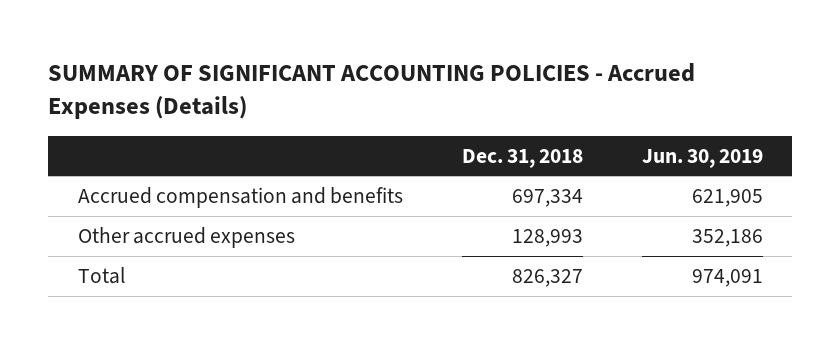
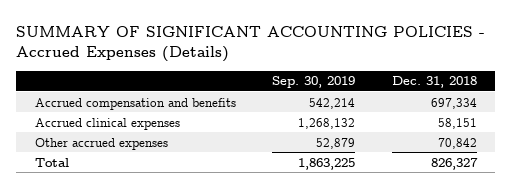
- | Dec. 31, 2018 | Jun. 30, 2019
+ | Sep. 30, 2019 | Dec. 31, 2018
- Other accrued expenses | 128,993 | 352,186
+ Accrued clinical expenses | 1,268,132 | 58,151
+ Other accrued expenses | 52,879 | 70,842

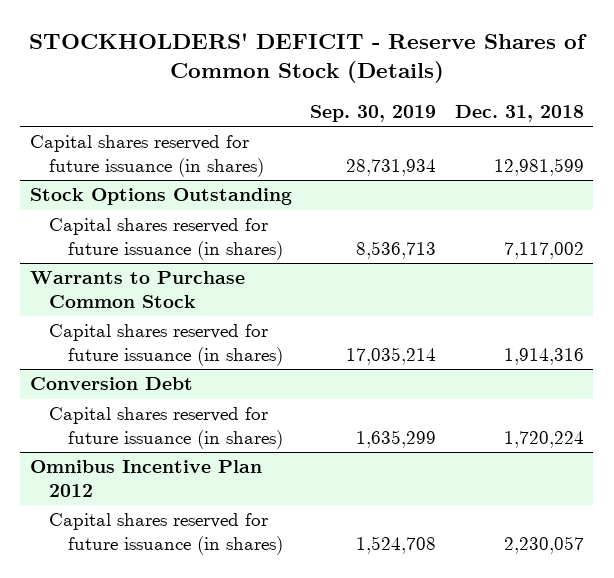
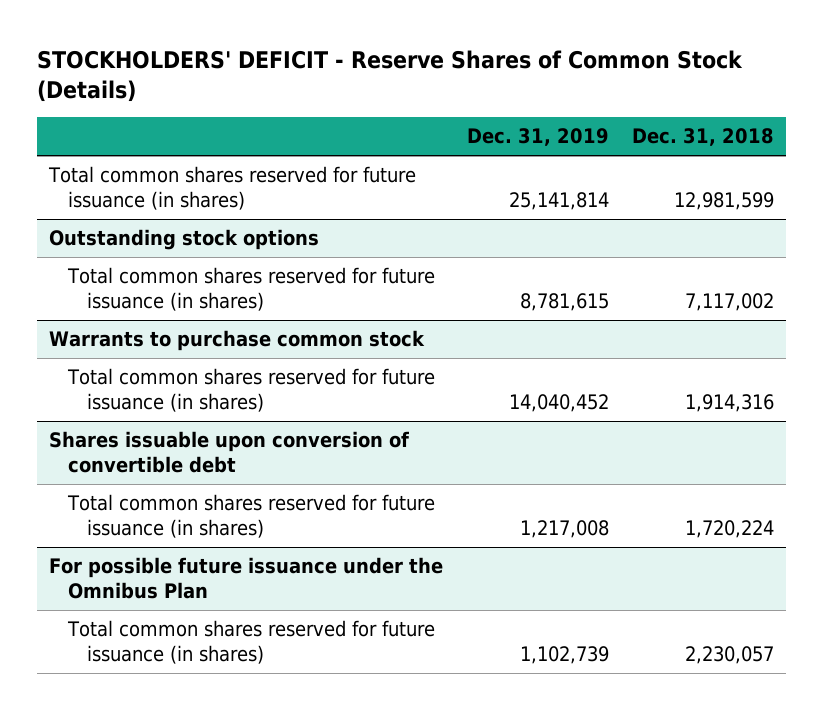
- | Sep. 30, 2019 | Dec. 31, 2018
+ | Dec. 31, 2019 | Dec. 31, 2018
- Capital shares reserved for future issuance (in shares) | 28,731,934 | 12,981,599
- Stock Options Outstanding
- Capital shares reserved for future issuance (in shares) | 8,536,713 | 7,117,002
- Warrants to Purchase Common Stock
- Capital shares reserved for future issuance (in shares) | 17,035,214 | 1,914,316
- Conversion Debt
- Capital shares reserved for future issuance (in shares) | 1,635,299 | 1,720,224
- Omnibus Incentive Plan 2012
- Capital shares reserved for future issuance (in shares) | 1,524,708 | 2,230,057
+ Total common shares reserved for future issuance (in shares) | 25,141,814 | 12,981,599
+ Outstanding stock options
+ Total common shares reserved for future issuance (in shares) | 8,781,615 | 7,117,002
+ Warrants to purchase common stock
+ Total common shares reserved for future issuance (in shares) | 14,040,452 | 1,914,316
+ Shares issuable upon conversion of convertible debt
+ Total common shares reserved for future issuance (in shares) | 1,217,008 | 1,720,224
+ For possible future issuance under the Omnibus Plan
+ Total common shares reserved for future issuance (in shares) | 1,102,739 | 2,230,057

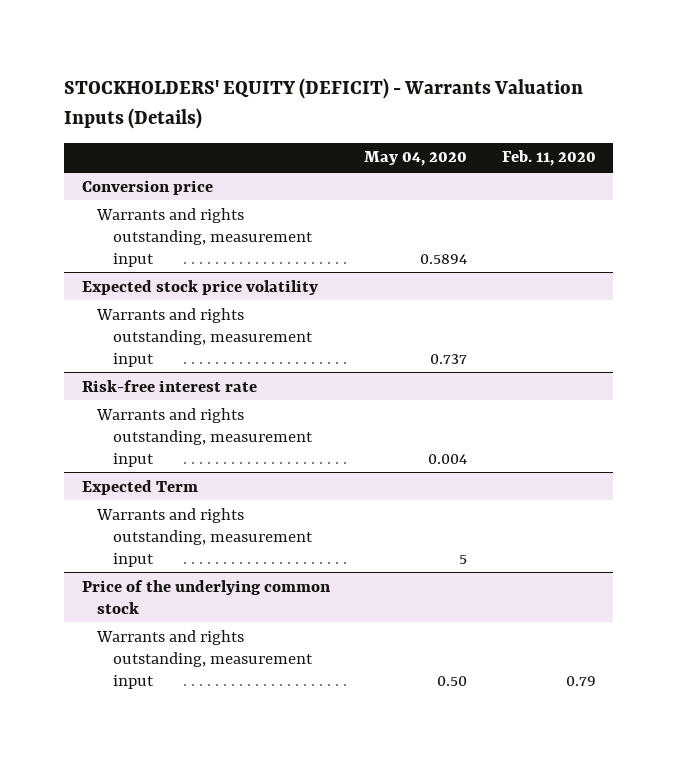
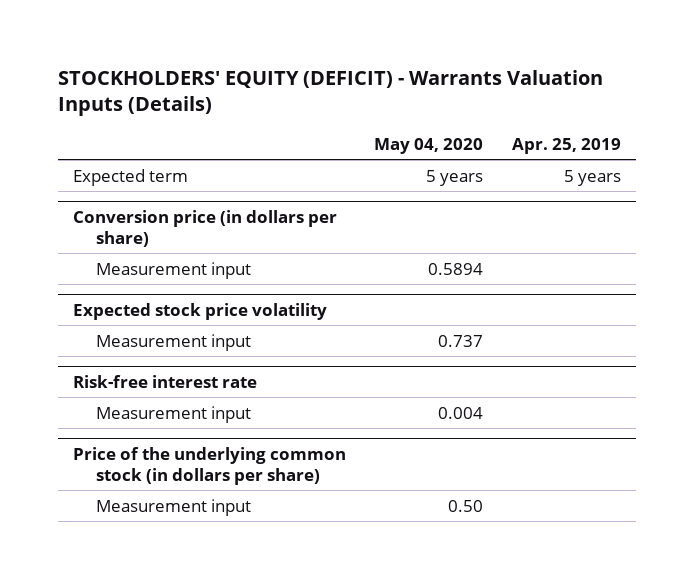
- | May 04, 2020 | Feb. 11, 2020
+ | May 04, 2020 | Apr. 25, 2019
- Conversion price
- Warrants and rights outstanding, measurement input | 0.5894 |
+ Expected term | 5 years | 5 years
+ Conversion price (in dollars per share)
+ Measurement input | 0.5894 |
@ Expected stock price volatility
- Warrants and rights outstanding, measurement input | 0.737 |
+ Measurement input | 0.737 |
@ Risk-free interest rate
- Warrants and rights outstanding, measurement input | 0.004 |
- Expected Term
- Warrants and rights outstanding, measurement input | 5 |
- Price of the underlying common stock
- Warrants and rights outstanding, measurement input | 0.50 | 0.79
@ Risk-free interest rate
+ Measurement input | 0.004 |
+ Price of the underlying common stock (in dollars per share)
+ Measurement input | 0.50 |

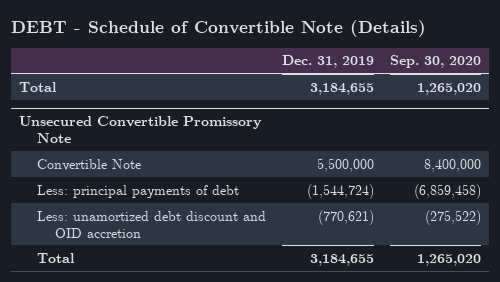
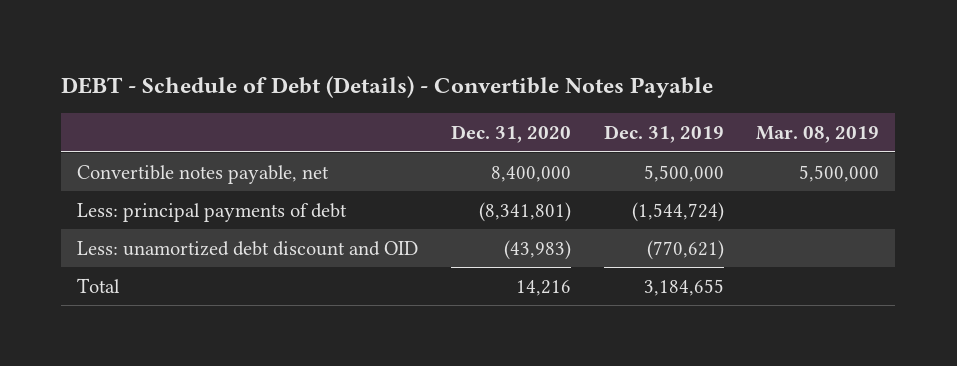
- DEBT - Schedule of Convertible Note (Details)
+ DEBT - Schedule of Debt (Details) - Convertible Notes Payable
- | Dec. 31, 2019 | Sep. 30, 2020
+ | Dec. 31, 2020 | Dec. 31, 2019 | Mar. 08, 2019
- Total | 3,184,655 | 1,265,020
- Unsecured Convertible Promissory Note
- Convertible Note | 5,500,000 | 8,400,000
+ Convertible notes payable, net | 8,400,000 | 5,500,000 | 5,500,000
- Less: unamortized debt discount and OID accretion | (770,621) | (275,522)
+ Less: unamortized debt discount and OID | (43,983) | (770,621) |

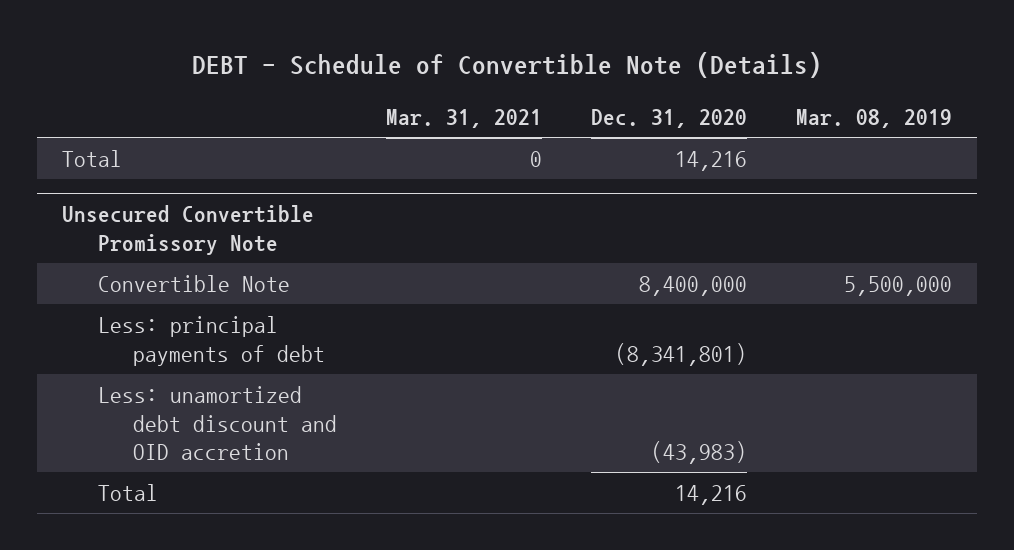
- DEBT - Schedule of Debt (Details) - Convertible Notes Payable
+ DEBT - Schedule of Convertible Note (Details)
- | Dec. 31, 2020 | Dec. 31, 2019 | Mar. 08, 2019
+ | Mar. 31, 2021 | Dec. 31, 2020 | Mar. 08, 2019
- Convertible notes payable, net | 8,400,000 | 5,500,000 | 5,500,000
+ Total | 0 | 14,216 |
+ Unsecured Convertible Promissory Note
+ Convertible Note | | 8,400,000 | 5,500,000
- Less: unamortized debt discount and OID | (43,983) | (770,621) |
+ Less: unamortized debt discount and OID accretion | | (43,983) |

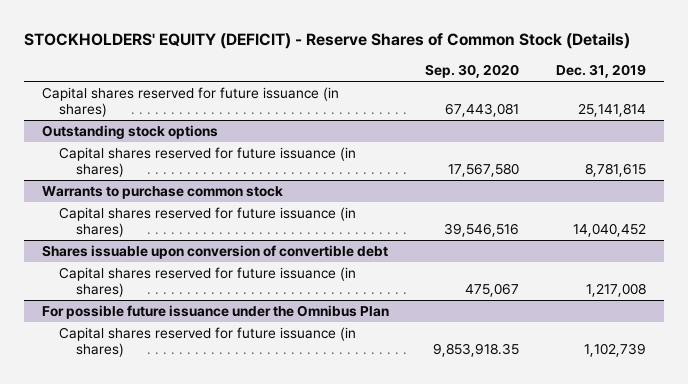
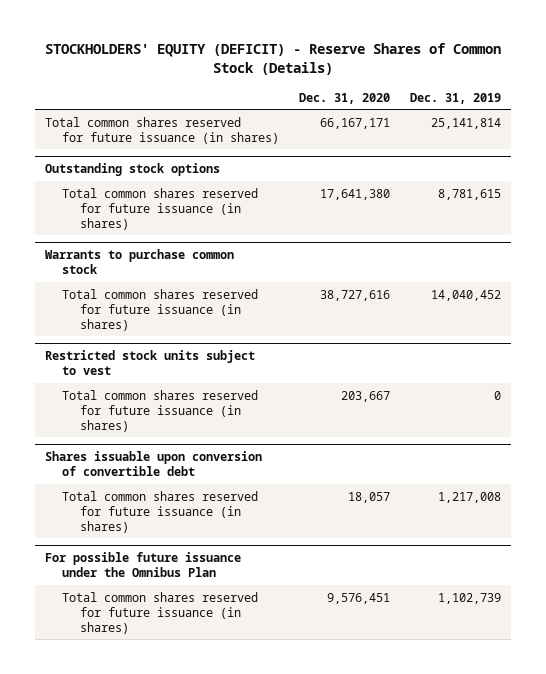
- | Sep. 30, 2020 | Dec. 31, 2019
+ | Dec. 31, 2020 | Dec. 31, 2019
- Capital shares reserved for future issuance (in shares) | 67,443,081 | 25,141,814
+ Total common shares reserved for future issuance (in shares) | 66,167,171 | 25,141,814
@ Outstanding stock options
- Capital shares reserved for future issuance (in shares) | 17,567,580 | 8,781,615
+ Total common shares reserved for future issuance (in shares) | 17,641,380 | 8,781,615
@ Warrants to purchase common stock
- Capital shares reserved for future issuance (in shares) | 39,546,516 | 14,040,452
+ Total common shares reserved for future issuance (in shares) | 38,727,616 | 14,040,452
+ Restricted stock units subject to vest
+ Total common shares reserved for future issuance (in shares) | 203,667 | 0
@ Shares issuable upon conversion of convertible debt
- Capital shares reserved for future issuance (in shares) | 475,067 | 1,217,008
+ Total common shares reserved for future issuance (in shares) | 18,057 | 1,217,008
@ For possible future issuance under the Omnibus Plan
- Capital shares reserved for future issuance (in shares) | 9,853,918.35 | 1,102,739
+ Total common shares reserved for future issuance (in shares) | 9,576,451 | 1,102,739

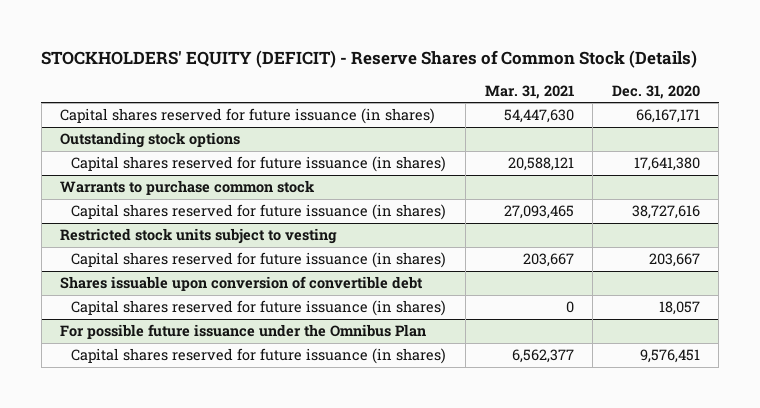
- | Dec. 31, 2020 | Dec. 31, 2019
+ | Mar. 31, 2021 | Dec. 31, 2020
- Total common shares reserved for future issuance (in shares) | 66,167,171 | 25,141,814
+ Capital shares reserved for future issuance (in shares) | 54,447,630 | 66,167,171
@ Outstanding stock options
- Total common shares reserved for future issuance (in shares) | 17,641,380 | 8,781,615
+ Capital shares reserved for future issuance (in shares) | 20,588,121 | 17,641,380
@ Warrants to purchase common stock
- Total common shares reserved for future issuance (in shares) | 38,727,616 | 14,040,452
- Restricted stock units subject to vest
- Total common shares reserved for future issuance (in shares) | 203,667 | 0
@ Warrants to purchase common stock
+ Capital shares reserved for future issuance (in shares) | 27,093,465 | 38,727,616
+ Restricted stock units subject to vesting
+ Capital shares reserved for future issuance (in shares) | 203,667 | 203,667
@ Shares issuable upon conversion of convertible debt
- Total common shares reserved for future issuance (in shares) | 18,057 | 1,217,008
+ Capital shares reserved for future issuance (in shares) | 0 | 18,057
@ For possible future issuance under the Omnibus Plan
- Total common shares reserved for future issuance (in shares) | 9,576,451 | 1,102,739
+ Capital shares reserved for future issuance (in shares) | 6,562,377 | 9,576,451

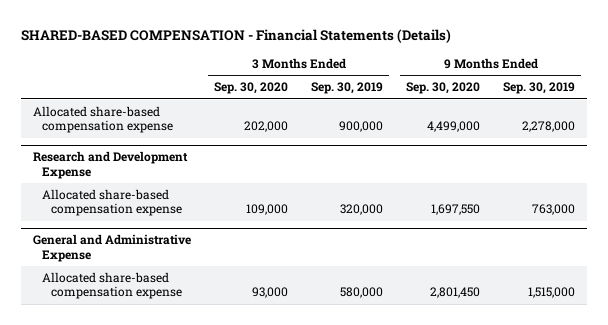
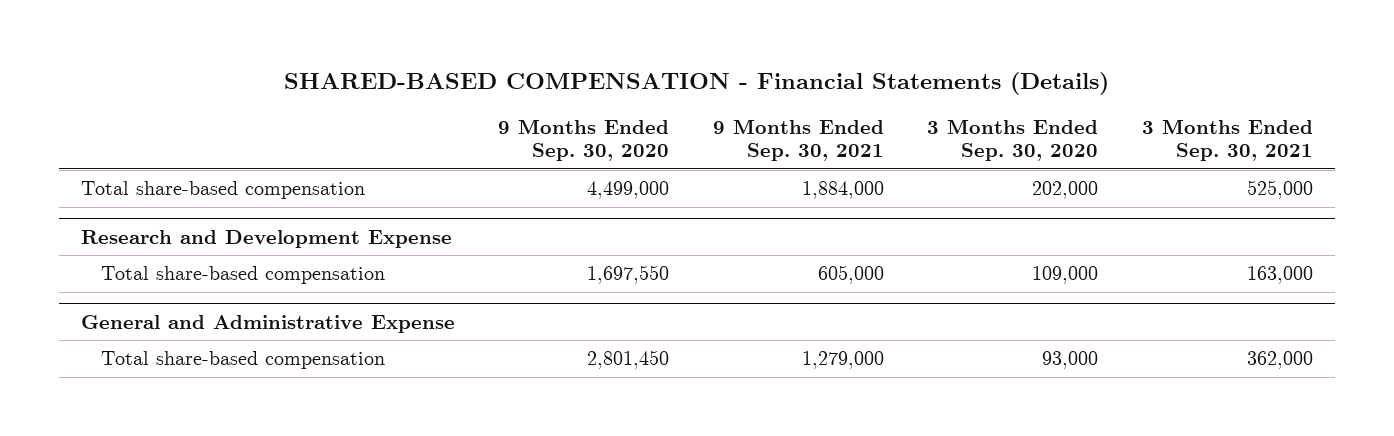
- | 3 Months Ended Sep. 30, 2020 | 3 Months Ended Sep. 30, 2019 | 9 Months Ended Sep. 30, 2020 | 9 Months Ended Sep. 30, 2019
+ | 9 Months Ended Sep. 30, 2020 | 9 Months Ended Sep. 30, 2021 | 3 Months Ended Sep. 30, 2020 | 3 Months Ended Sep. 30, 2021
- Allocated share-based compensation expense | 202,000 | 900,000 | 4,499,000 | 2,278,000
+ Total share-based compensation | 4,499,000 | 1,884,000 | 202,000 | 525,000
@ Research and Development Expense
- Allocated share-based compensation expense | 109,000 | 320,000 | 1,697,550 | 763,000
+ Total share-based compensation | 1,697,550 | 605,000 | 109,000 | 163,000
@ General and Administrative Expense
- Allocated share-based compensation expense | 93,000 | 580,000 | 2,801,450 | 1,515,000
+ Total share-based compensation | 2,801,450 | 1,279,000 | 93,000 | 362,000

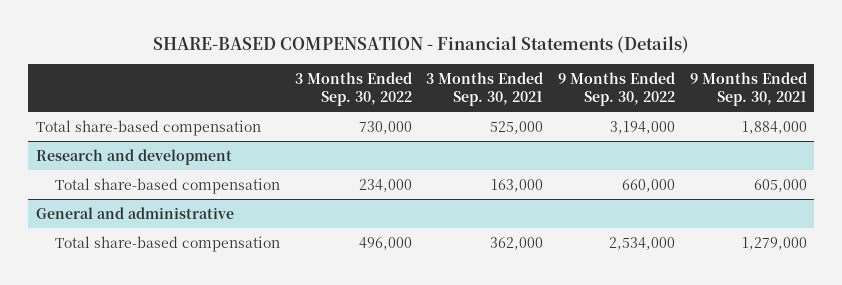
- SHARED-BASED COMPENSATION - Financial Statements (Details)
+ SHARE-BASED COMPENSATION - Financial Statements (Details)
- | 9 Months Ended Sep. 30, 2020 | 9 Months Ended Sep. 30, 2021 | 3 Months Ended Sep. 30, 2020 | 3 Months Ended Sep. 30, 2021
+ | 3 Months Ended Sep. 30, 2022 | 3 Months Ended Sep. 30, 2021 | 9 Months Ended Sep. 30, 2022 | 9 Months Ended Sep. 30, 2021
- Research and Development Expense
+ Research and development
- General and Administrative Expense
+ General and administrative

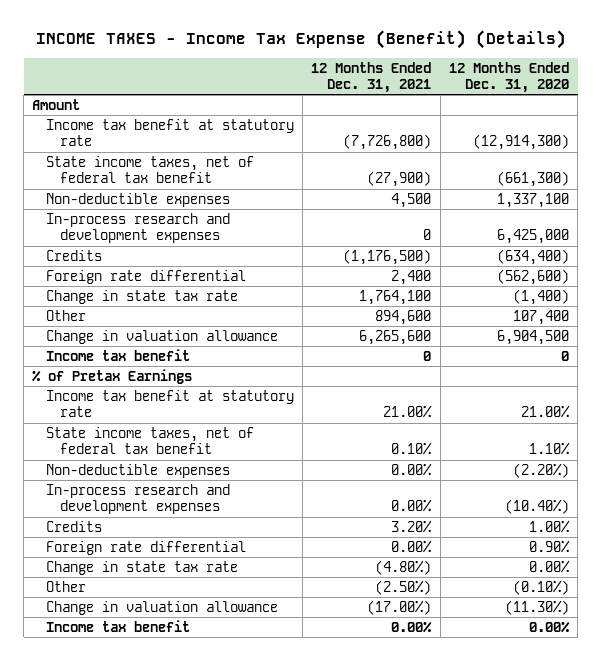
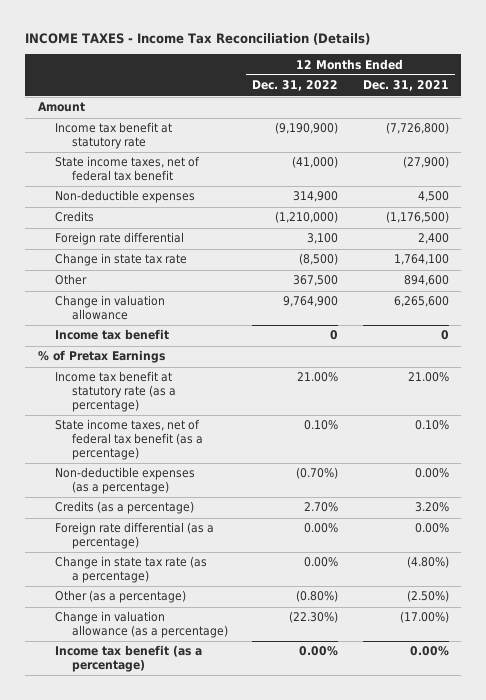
- INCOME TAXES - Income Tax Expense (Benefit) (Details)
+ INCOME TAXES - Income Tax Reconciliation (Details)
- | 12 Months Ended Dec. 31, 2021 | 12 Months Ended Dec. 31, 2020
+ | 12 Months Ended Dec. 31, 2022 | 12 Months Ended Dec. 31, 2021
- In-process research and development expenses | 0 | 6,425,000
- Income tax benefit at statutory rate | 21.00% | 21.00%
- State income taxes, net of federal tax benefit | 0.10% | 1.10%
- Non-deductible expenses | 0.00% | (2.20%)
- In-process research and development expenses | 0.00% | (10.40%)
- Credits | 3.20% | 1.00%
- Foreign rate differential | 0.00% | 0.90%
- Change in state tax rate | (4.80%) | 0.00%
- Other | (2.50%) | (0.10%)
- Change in valuation allowance | (17.00%) | (11.30%)
- Income tax benefit | 0.00% | 0.00%
+ Income tax benefit at statutory rate (as a percentage) | 21.00% | 21.00%
+ State income taxes, net of federal tax benefit (as a percentage) | 0.10% | 0.10%
+ Non-deductible expenses (as a percentage) | (0.70%) | 0.00%
+ Credits (as a percentage) | 2.70% | 3.20%
+ Foreign rate differential (as a percentage) | 0.00% | 0.00%
+ Change in state tax rate (as a percentage) | 0.00% | (4.80%)
+ Other (as a percentage) | (0.80%) | (2.50%)
+ Change in valuation allowance (as a percentage) | (22.30%) | (17.00%)
+ Income tax benefit (as a percentage) | 0.00% | 0.00%

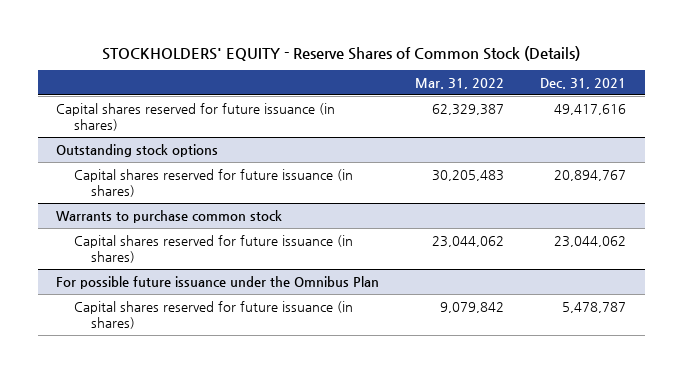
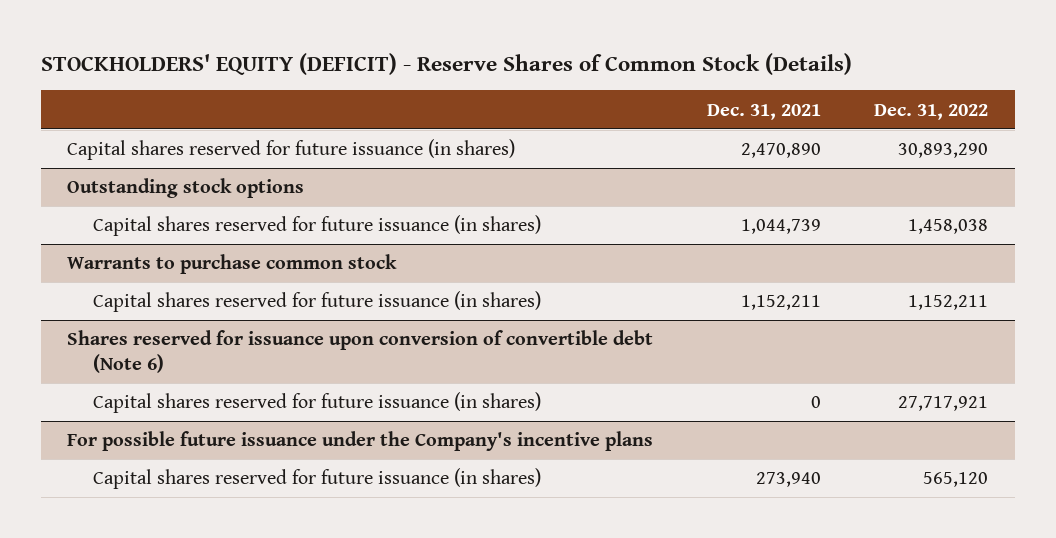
- STOCKHOLDERS' EQUITY - Reserve Shares of Common Stock (Details)
+ STOCKHOLDERS' EQUITY (DEFICIT) - Reserve Shares of Common Stock (Details)
- | Mar. 31, 2022 | Dec. 31, 2021
+ | Dec. 31, 2021 | Dec. 31, 2022
- Capital shares reserved for future issuance (in shares) | 62,329,387 | 49,417,616
+ Capital shares reserved for future issuance (in shares) | 2,470,890 | 30,893,290
@ Outstanding stock options
- Capital shares reserved for future issuance (in shares) | 30,205,483 | 20,894,767
+ Capital shares reserved for future issuance (in shares) | 1,044,739 | 1,458,038
@ Warrants to purchase common stock
- Capital shares reserved for future issuance (in shares) | 23,044,062 | 23,044,062
- For possible future issuance under the Omnibus Plan
- Capital shares reserved for future issuance (in shares) | 9,079,842 | 5,478,787
@ Warrants to purchase common stock
+ Capital shares reserved for future issuance (in shares) | 1,152,211 | 1,152,211
+ Shares reserved for issuance upon conversion of convertible debt (Note 6)
+ Capital shares reserved for future issuance (in shares) | 0 | 27,717,921
+ For possible future issuance under the Company's incentive plans
+ Capital shares reserved for future issuance (in shares) | 273,940 | 565,120

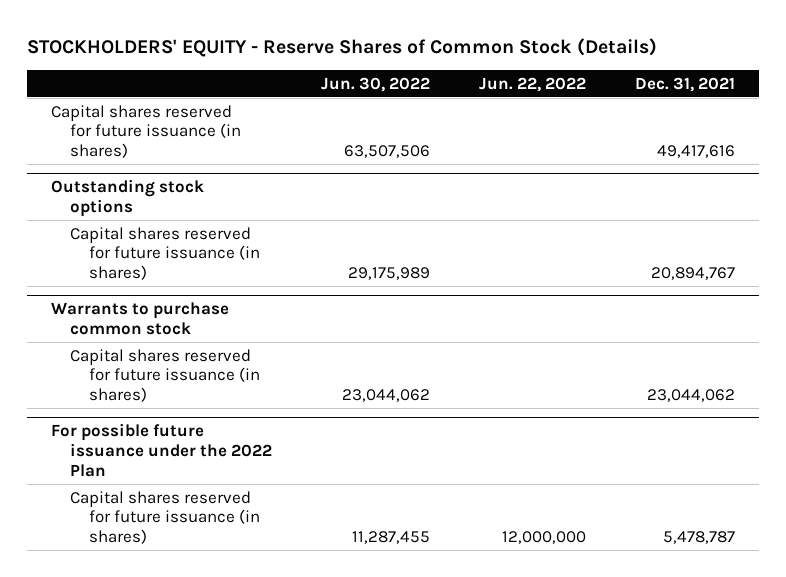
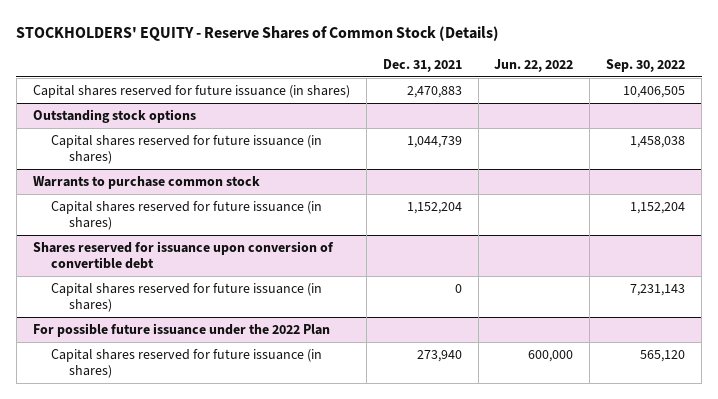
- | Jun. 30, 2022 | Jun. 22, 2022 | Dec. 31, 2021
+ | Dec. 31, 2021 | Jun. 22, 2022 | Sep. 30, 2022
- Capital shares reserved for future issuance (in shares) | 63,507,506 | | 49,417,616
+ Capital shares reserved for future issuance (in shares) | 2,470,883 | | 10,406,505
@ Outstanding stock options
- Capital shares reserved for future issuance (in shares) | 29,175,989 | | 20,894,767
+ Capital shares reserved for future issuance (in shares) | 1,044,739 | | 1,458,038
@ Warrants to purchase common stock
- Capital shares reserved for future issuance (in shares) | 23,044,062 | | 23,044,062
+ Capital shares reserved for future issuance (in shares) | 1,152,204 | | 1,152,204
+ Shares reserved for issuance upon conversion of convertible debt
+ Capital shares reserved for future issuance (in shares) | 0 | | 7,231,143
@ For possible future issuance under the 2022 Plan
- Capital shares reserved for future issuance (in shares) | 11,287,455 | 12,000,000 | 5,478,787
+ Capital shares reserved for future issuance (in shares) | 273,940 | 600,000 | 565,120

